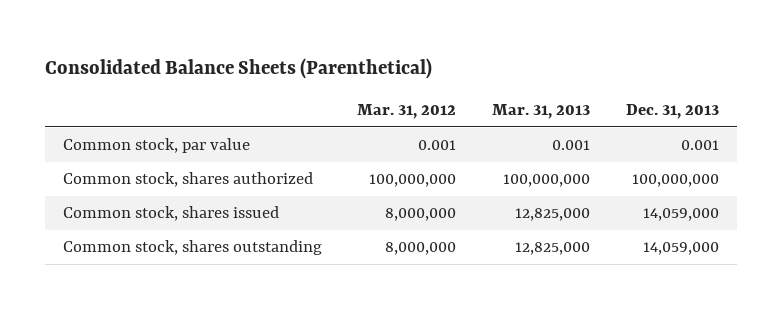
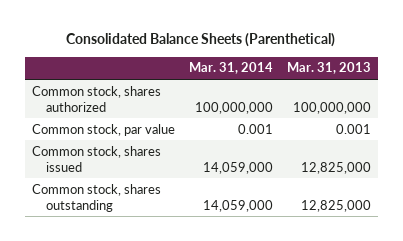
- | Mar. 31, 2012 | Mar. 31, 2013 | Dec. 31, 2013
+ | Mar. 31, 2014 | Mar. 31, 2013
moved down: Common stock, par value | 0.001 | 0.001

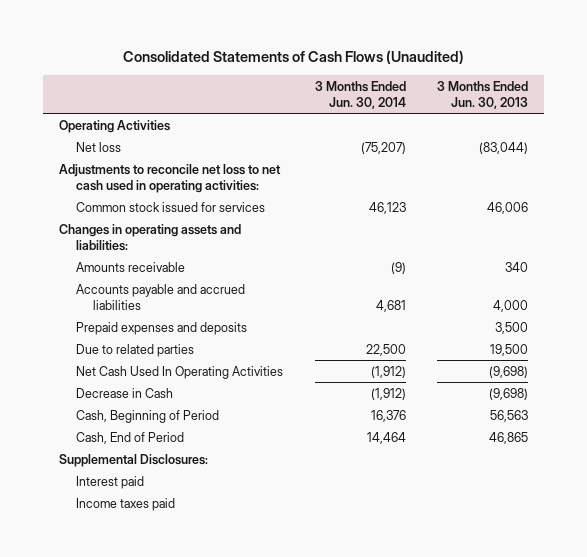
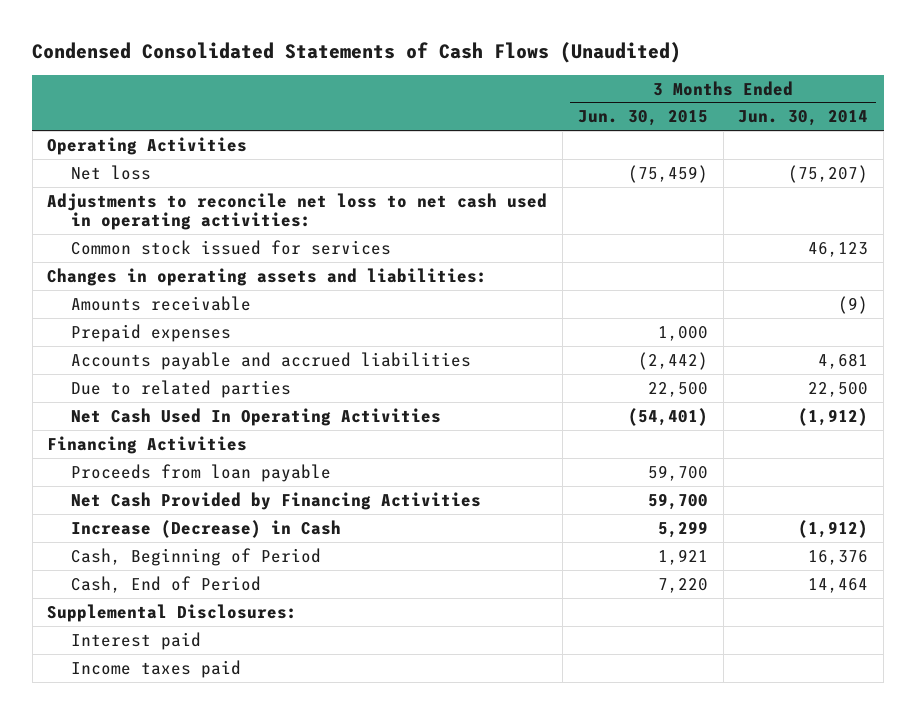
- Consolidated Statements of Cash Flows (Unaudited)
+ Condensed Consolidated Statements of Cash Flows (Unaudited)
- | 3 Months Ended Jun. 30, 2014 | 3 Months Ended Jun. 30, 2013
+ | 3 Months Ended Jun. 30, 2015 | 3 Months Ended Jun. 30, 2014
+ Prepaid expenses | 1,000 |
- Prepaid expenses and deposits | | 3,500
- Decrease in Cash | (1,912) | (9,698)
+ Financing Activities
+ Proceeds from loan payable | 59,700 |
+ Net Cash Provided by Financing Activities | 59,700 |
+ Increase (Decrease) in Cash | 5,299 | (1,912)

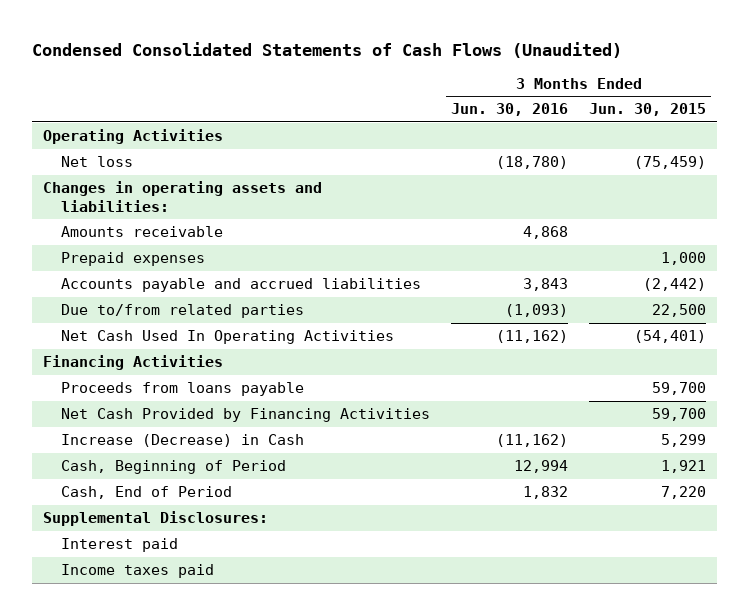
- | 3 Months Ended Jun. 30, 2015 | 3 Months Ended Jun. 30, 2014
+ | 3 Months Ended Jun. 30, 2016 | 3 Months Ended Jun. 30, 2015
- Adjustments to reconcile net loss to net cash used in operating activities:
- Common stock issued for services | | 46,123
- Due to related parties | 22,500 | 22,500
+ Due to/from related parties | (1,093) | 22,500
- Proceeds from loan payable | 59,700 |
+ Proceeds from loans payable | | 59,700

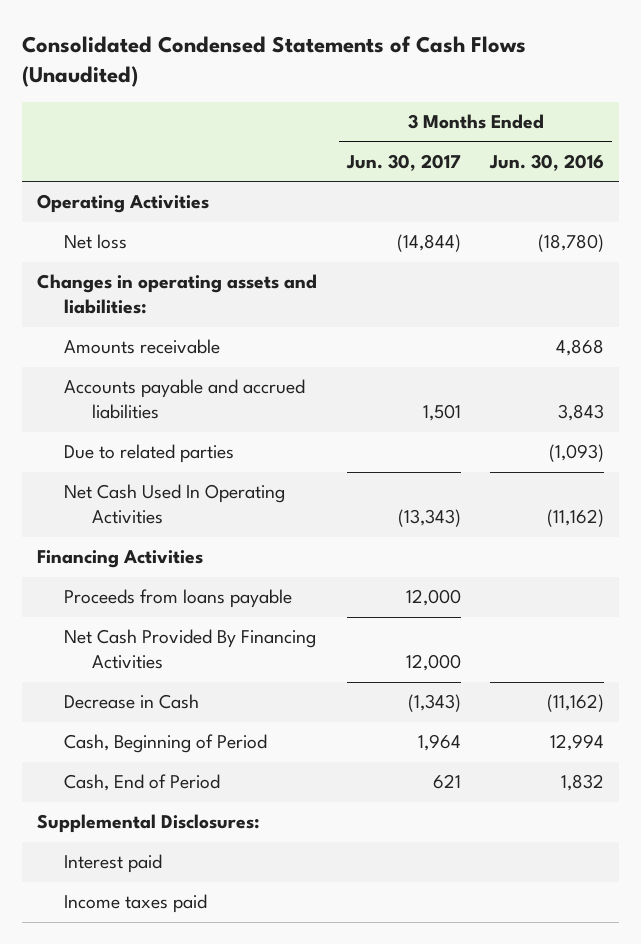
- Condensed Consolidated Statements of Cash Flows (Unaudited)
+ Consolidated Condensed Statements of Cash Flows (Unaudited)
- | 3 Months Ended Jun. 30, 2016 | 3 Months Ended Jun. 30, 2015
+ | 3 Months Ended Jun. 30, 2017 | 3 Months Ended Jun. 30, 2016
- Prepaid expenses | | 1,000
- Due to/from related parties | (1,093) | 22,500
+ Due to related parties | | (1,093)
- Net Cash Provided by Financing Activities | | 59,700
- Increase (Decrease) in Cash | (11,162) | 5,299
+ Net Cash Provided By Financing Activities | 12,000 |
+ Decrease in Cash | (1,343) | (11,162)

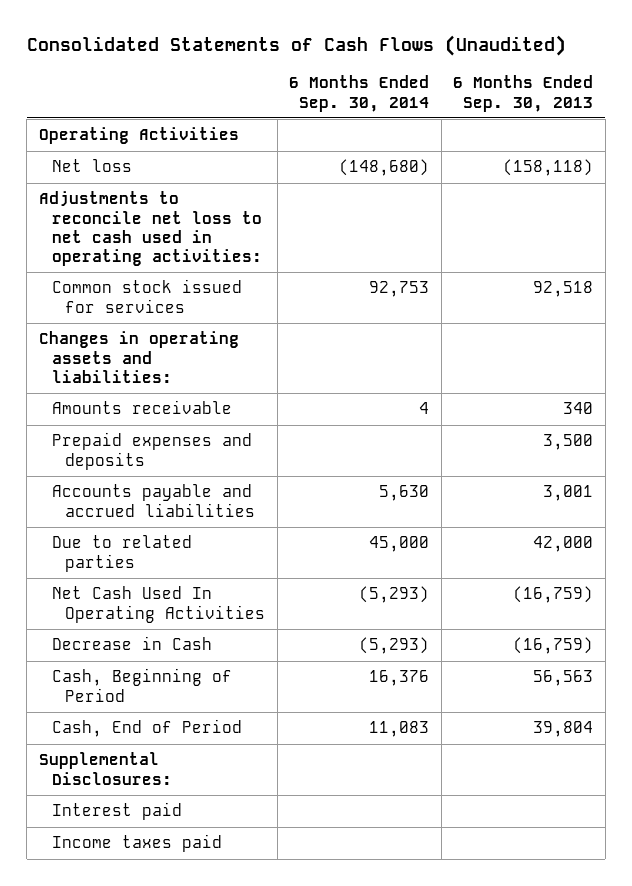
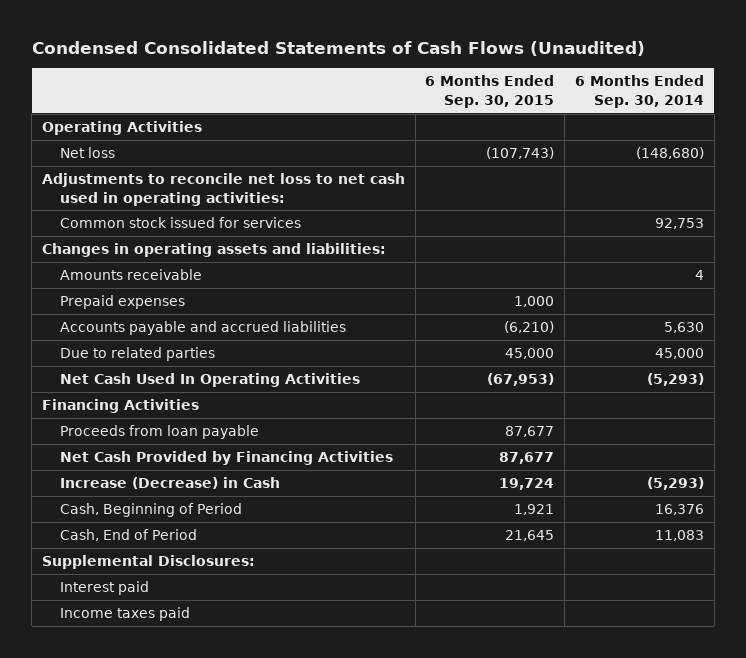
- Consolidated Statements of Cash Flows (Unaudited)
+ Condensed Consolidated Statements of Cash Flows (Unaudited)
- | 6 Months Ended Sep. 30, 2014 | 6 Months Ended Sep. 30, 2013
+ | 6 Months Ended Sep. 30, 2015 | 6 Months Ended Sep. 30, 2014
- Prepaid expenses and deposits | | 3,500
+ Prepaid expenses | 1,000 |
- Decrease in Cash | (5,293) | (16,759)
+ Financing Activities
+ Proceeds from loan payable | 87,677 |
+ Net Cash Provided by Financing Activities | 87,677 |
+ Increase (Decrease) in Cash | 19,724 | (5,293)

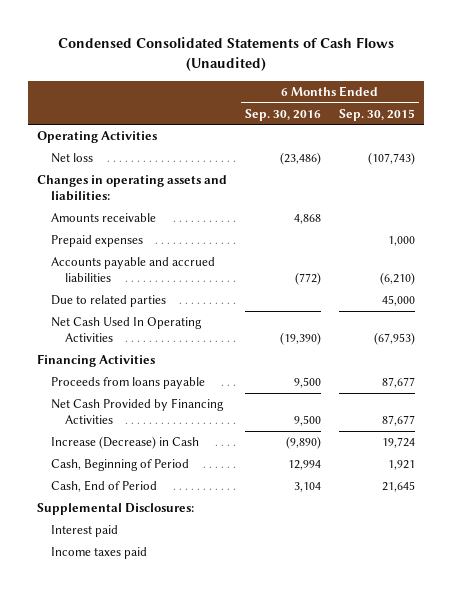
- | 6 Months Ended Sep. 30, 2015 | 6 Months Ended Sep. 30, 2014
+ | 6 Months Ended Sep. 30, 2016 | 6 Months Ended Sep. 30, 2015
- Adjustments to reconcile net loss to net cash used in operating activities:
- Common stock issued for services | | 92,753
- Proceeds from loan payable | 87,677 |
+ Proceeds from loans payable | 9,500 | 87,677

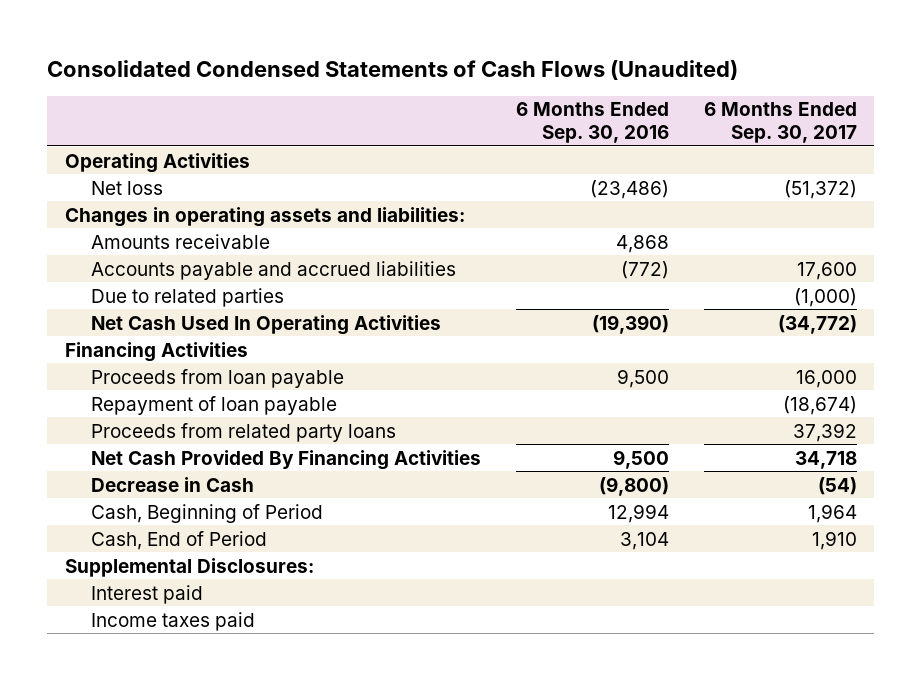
- Condensed Consolidated Statements of Cash Flows (Unaudited)
+ Consolidated Condensed Statements of Cash Flows (Unaudited)
- | 6 Months Ended Sep. 30, 2016 | 6 Months Ended Sep. 30, 2015
+ | 6 Months Ended Sep. 30, 2016 | 6 Months Ended Sep. 30, 2017
- Prepaid expenses | | 1,000
- Proceeds from loans payable | 9,500 | 87,677
- Net Cash Provided by Financing Activities | 9,500 | 87,677
- Increase (Decrease) in Cash | (9,890) | 19,724
+ Proceeds from loan payable | 9,500 | 16,000
+ Repayment of loan payable | | (18,674)
+ Proceeds from related party loans | | 37,392
+ Net Cash Provided By Financing Activities | 9,500 | 34,718
+ Decrease in Cash | (9,800) | (54)

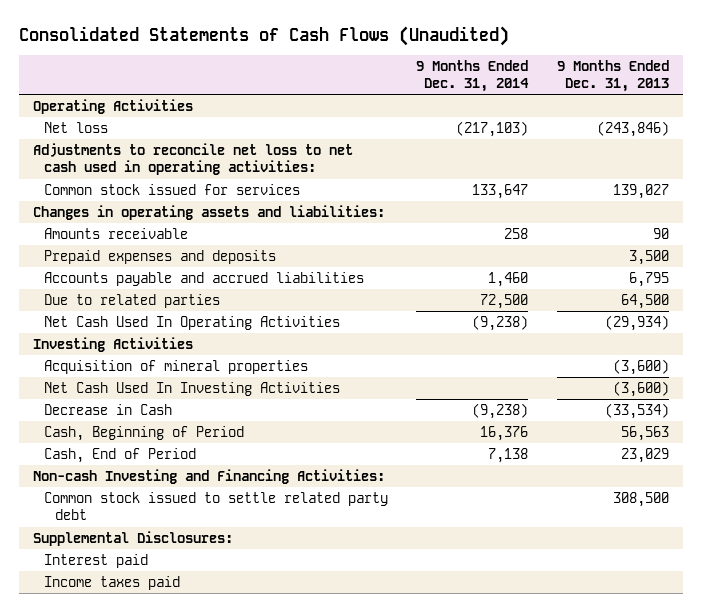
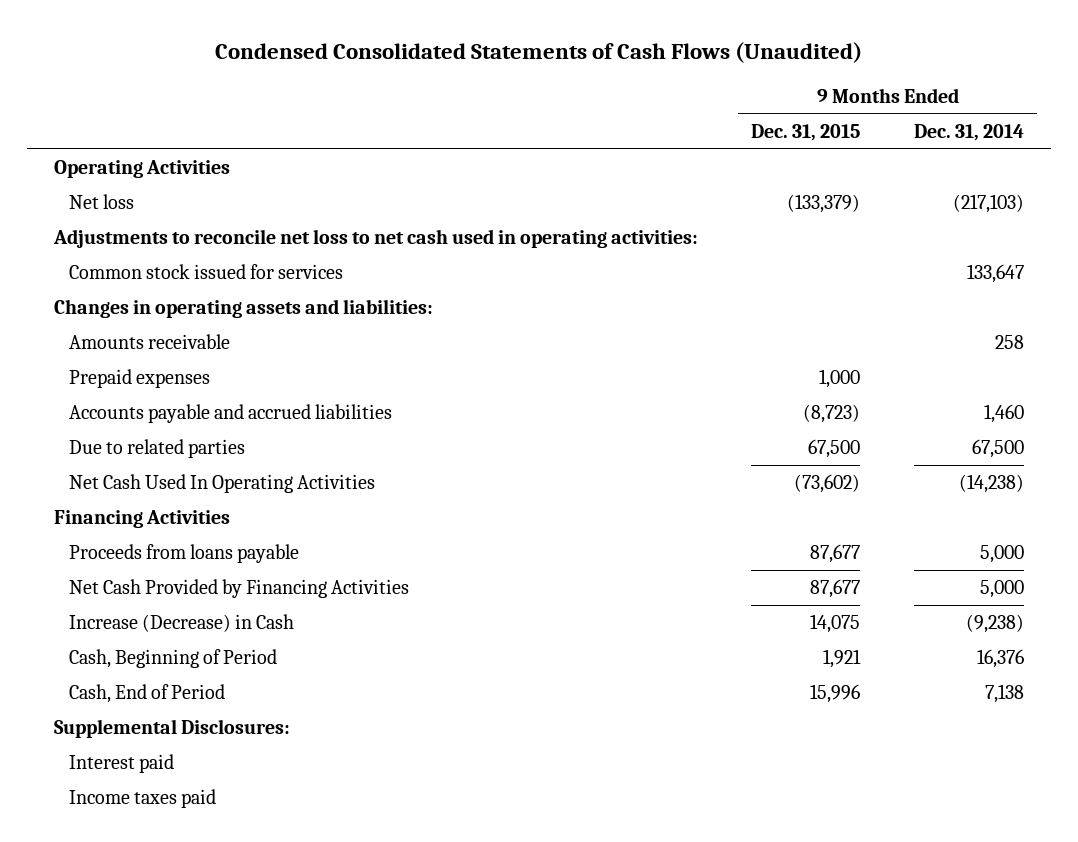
- Consolidated Statements of Cash Flows (Unaudited)
+ Condensed Consolidated Statements of Cash Flows (Unaudited)
- | 9 Months Ended Dec. 31, 2014 | 9 Months Ended Dec. 31, 2013
+ | 9 Months Ended Dec. 31, 2015 | 9 Months Ended Dec. 31, 2014
- Prepaid expenses and deposits | | 3,500
+ Prepaid expenses | 1,000 |
- Due to related parties | 72,500 | 64,500
- Net Cash Used In Operating Activities | (9,238) | (29,934)
- Investing Activities
- Acquisition of mineral properties | | (3,600)
- Net Cash Used In Investing Activities | | (3,600)
- Decrease in Cash | (9,238) | (33,534)
+ Due to related parties | 67,500 | 67,500
+ Net Cash Used In Operating Activities | (73,602) | (14,238)
+ Financing Activities
+ Proceeds from loans payable | 87,677 | 5,000
+ Net Cash Provided by Financing Activities | 87,677 | 5,000
+ Increase (Decrease) in Cash | 14,075 | (9,238)
- Non-cash Investing and Financing Activities:
- Common stock issued to settle related party debt | | 308,500

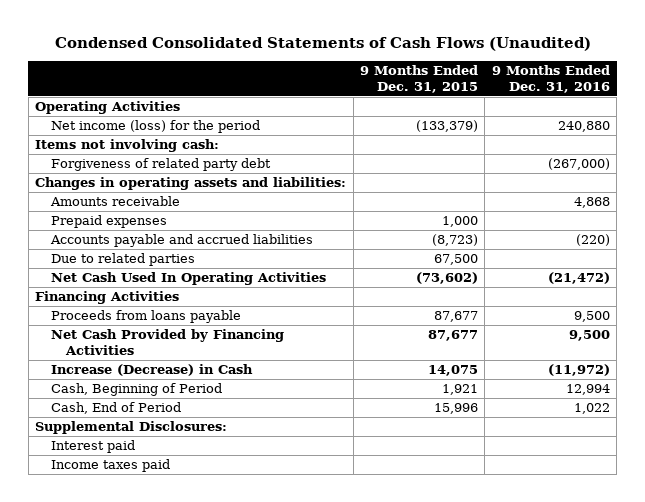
- | 9 Months Ended Dec. 31, 2015 | 9 Months Ended Dec. 31, 2014
+ | 9 Months Ended Dec. 31, 2015 | 9 Months Ended Dec. 31, 2016
- Net loss | (133,379) | (217,103)
- Adjustments to reconcile net loss to net cash used in operating activities:
- Common stock issued for services | | 133,647
+ Net income (loss) for the period | (133,379) | 240,880
+ Items not involving cash:
+ Forgiveness of related party debt | | (267,000)

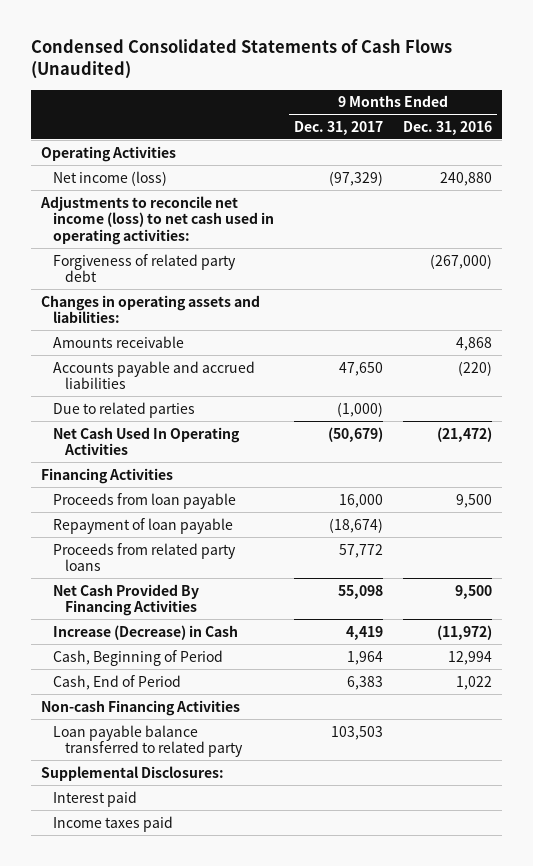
- | 9 Months Ended Dec. 31, 2015 | 9 Months Ended Dec. 31, 2016
+ | 9 Months Ended Dec. 31, 2017 | 9 Months Ended Dec. 31, 2016
- Net income (loss) for the period | (133,379) | 240,880
- Items not involving cash:
+ Net income (loss) | (97,329) | 240,880
+ Adjustments to reconcile net income (loss) to net cash used in operating activities:
- Prepaid expenses | 1,000 |
- Proceeds from loans payable | 87,677 | 9,500
- Net Cash Provided by Financing Activities | 87,677 | 9,500
+ Proceeds from loan payable | 16,000 | 9,500
+ Repayment of loan payable | (18,674) |
+ Proceeds from related party loans | 57,772 |
+ Net Cash Provided By Financing Activities | 55,098 | 9,500
+ Non-cash Financing Activities
+ Loan payable balance transferred to related party | 103,503 |

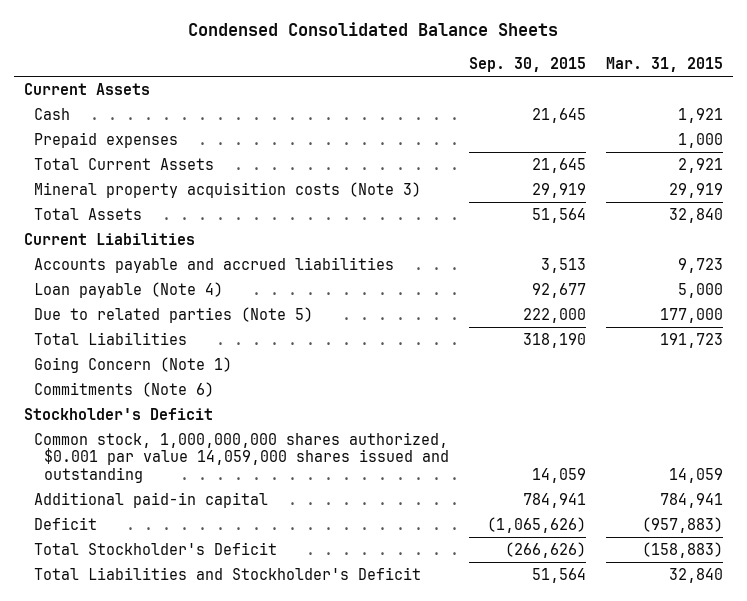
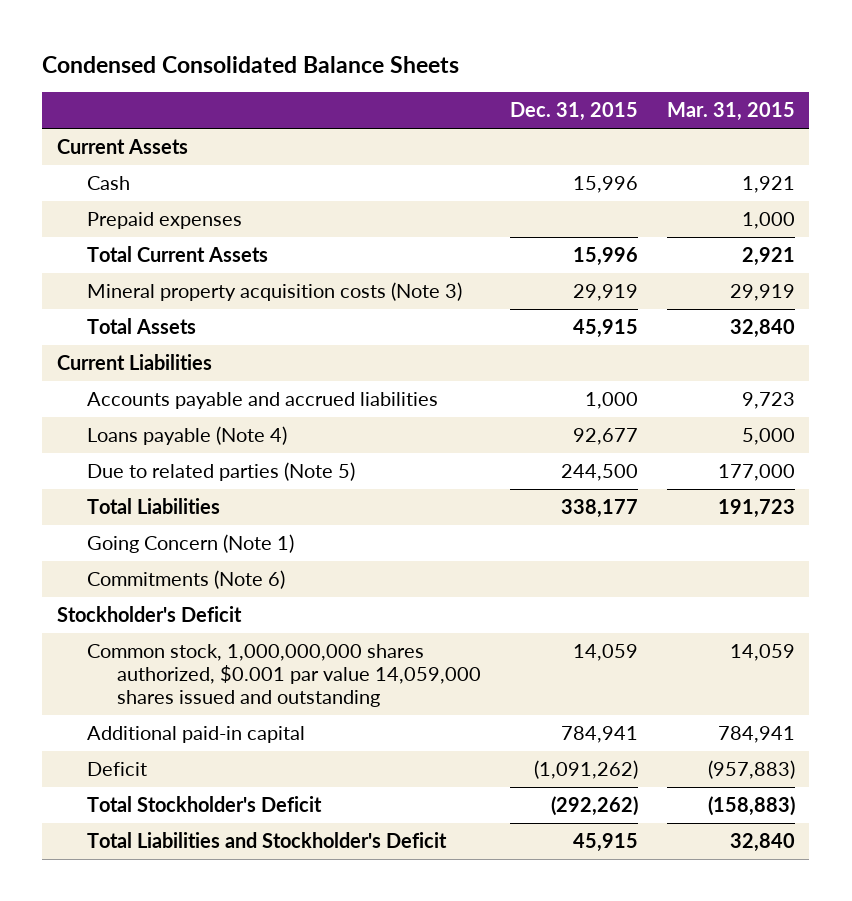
- | Sep. 30, 2015 | Mar. 31, 2015
+ | Dec. 31, 2015 | Mar. 31, 2015
- Loan payable (Note 4) | 92,677 | 5,000
+ Loans payable (Note 4) | 92,677 | 5,000

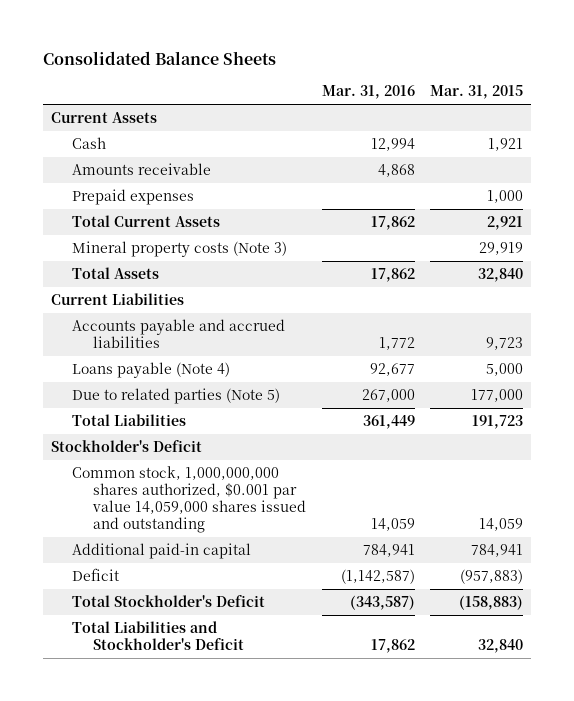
- Condensed Consolidated Balance Sheets
+ Consolidated Balance Sheets
- | Dec. 31, 2015 | Mar. 31, 2015
+ | Mar. 31, 2016 | Mar. 31, 2015
+ Amounts receivable | 4,868 |
- Mineral property acquisition costs (Note 3) | 29,919 | 29,919
+ Mineral property costs (Note 3) | | 29,919
- Going Concern (Note 1)
- Commitments (Note 6)

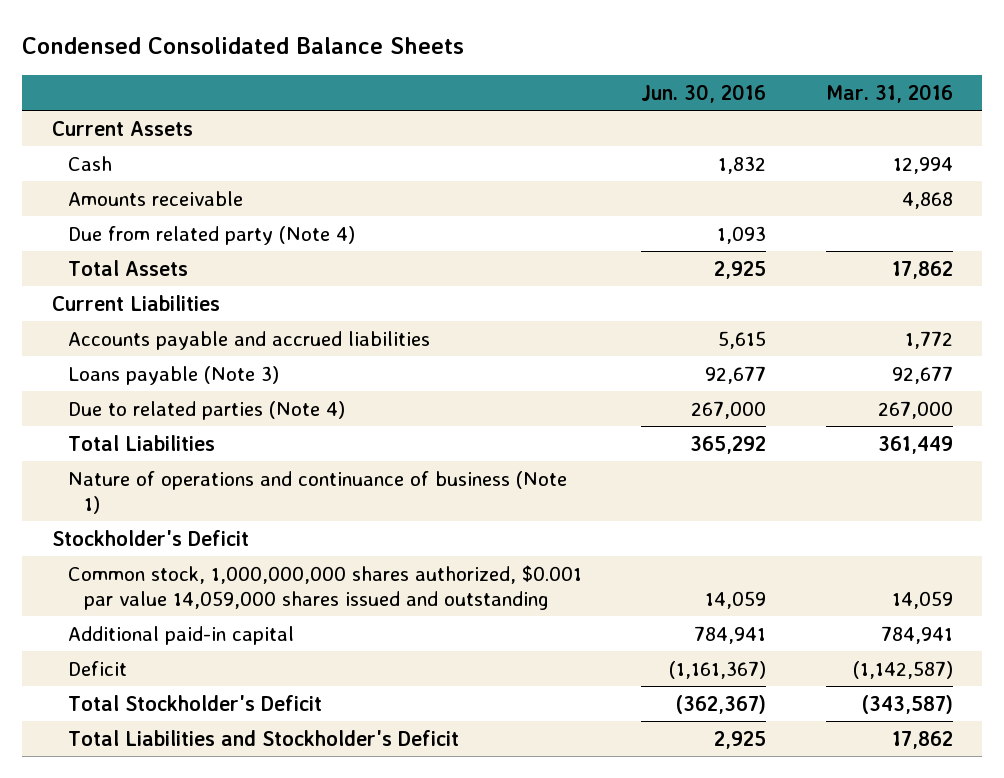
- Consolidated Balance Sheets
+ Condensed Consolidated Balance Sheets
- | Mar. 31, 2016 | Mar. 31, 2015
+ | Jun. 30, 2016 | Mar. 31, 2016
- Prepaid expenses | | 1,000
- Total Current Assets | 17,862 | 2,921
- Mineral property costs (Note 3) | | 29,919
+ Due from related party (Note 4) | 1,093 |
- Loans payable (Note 4) | 92,677 | 5,000
- Due to related parties (Note 5) | 267,000 | 177,000
+ Loans payable (Note 3) | 92,677 | 92,677
+ Due to related parties (Note 4) | 267,000 | 267,000
+ Nature of operations and continuance of business (Note 1)

